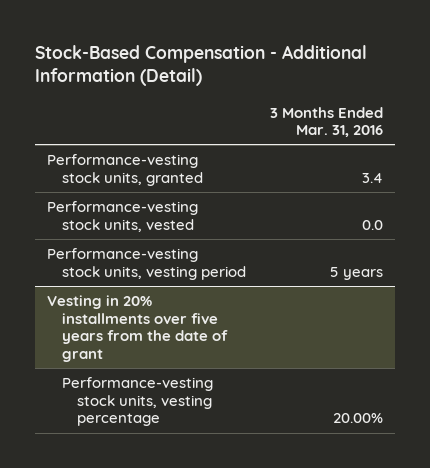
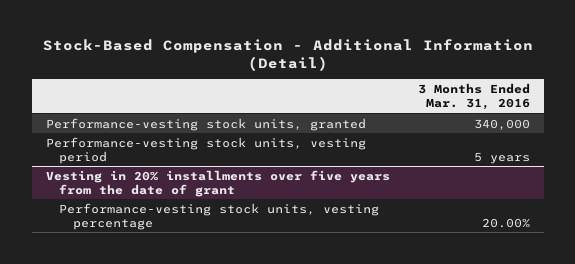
- Performance-vesting stock units, granted | 3.4
- Performance-vesting stock units, vested | 0.0
+ Performance-vesting stock units, granted | 340,000

